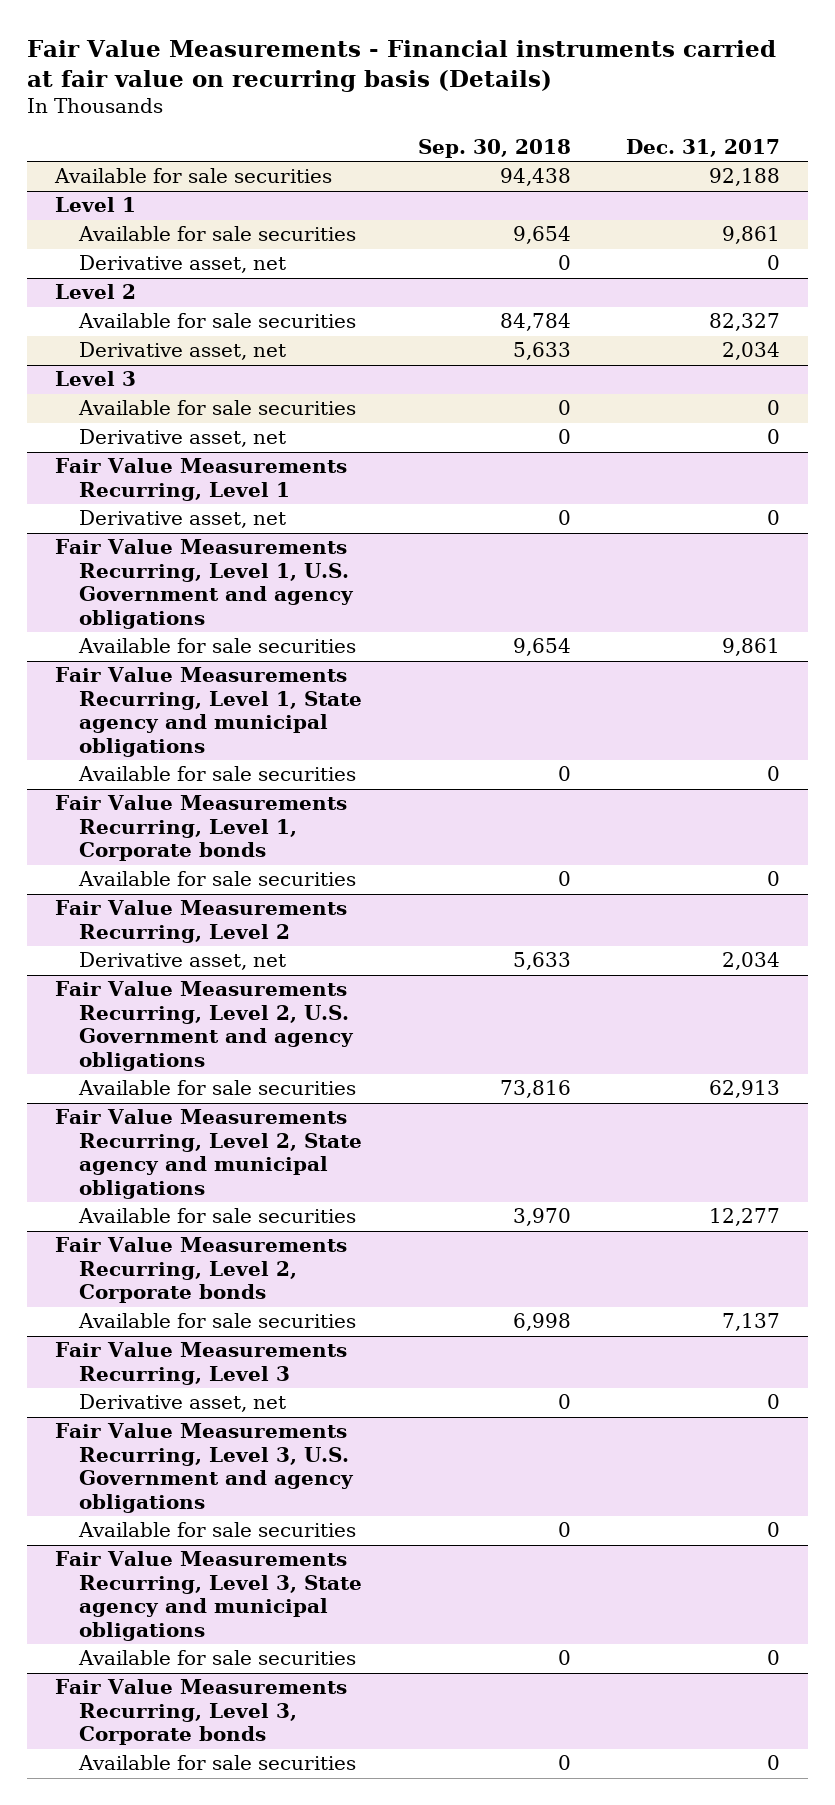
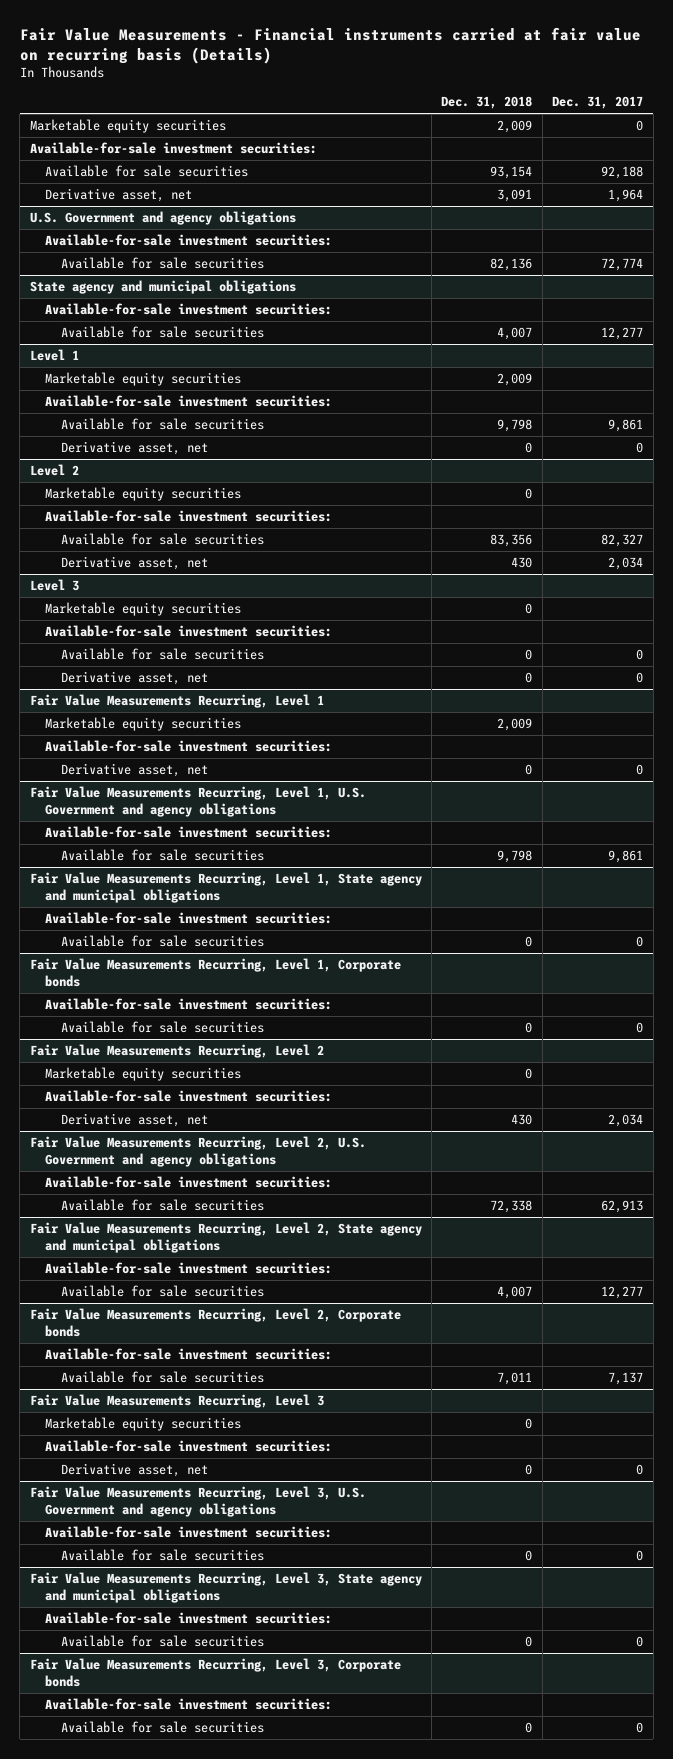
- | Sep. 30, 2018 | Dec. 31, 2017
+ | Dec. 31, 2018 | Dec. 31, 2017
+ Marketable equity securities | 2,009 | 0
+ Available-for-sale investment securities:
+ Derivative asset, net | 3,091 | 1,964
+ U.S. Government and agency obligations
+ Available-for-sale investment securities:
+ Available for sale securities | 82,136 | 72,774
+ State agency and municipal obligations
+ Available-for-sale investment securities:
+ Available for sale securities | 4,007 | 12,277
@ Level 1
+ Marketable equity securities | 2,009 |
+ Available-for-sale investment securities:
@ Level 2
+ Marketable equity securities | 0 |
+ Available-for-sale investment securities:
@ Level 3
+ Marketable equity securities | 0 |
+ Available-for-sale investment securities:
@ Fair Value Measurements Recurring, Level 1
+ Marketable equity securities | 2,009 |
+ Available-for-sale investment securities:
@ Fair Value Measurements Recurring, Level 1, U.S. Government and agency obligations
+ Available-for-sale investment securities:
@ Fair Value Measurements Recurring, Level 1, State agency and municipal obligations
+ Available-for-sale investment securities:
@ Fair Value Measurements Recurring, Level 1, Corporate bonds
+ Available-for-sale investment securities:
@ Fair Value Measurements Recurring, Level 2
+ Marketable equity securities | 0 |
+ Available-for-sale investment securities:
@ Fair Value Measurements Recurring, Level 2, U.S. Government and agency obligations
+ Available-for-sale investment securities:
@ Fair Value Measurements Recurring, Level 2, State agency and municipal obligations
+ Available-for-sale investment securities:
@ Fair Value Measurements Recurring, Level 2, Corporate bonds
+ Available-for-sale investment securities:
@ Fair Value Measurements Recurring, Level 3
+ Marketable equity securities | 0 |
+ Available-for-sale investment securities:
@ Fair Value Measurements Recurring, Level 3, U.S. Government and agency obligations
+ Available-for-sale investment securities:
@ Fair Value Measurements Recurring, Level 3, State agency and municipal obligations
+ Available-for-sale investment securities:
@ Fair Value Measurements Recurring, Level 3, Corporate bonds
+ Available-for-sale investment securities:

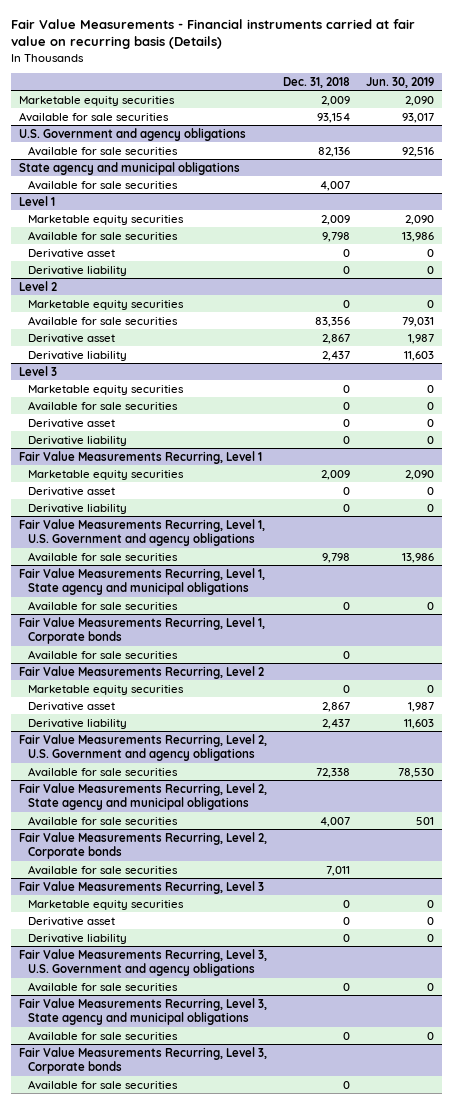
- | Dec. 31, 2018 | Dec. 31, 2017
+ | Dec. 31, 2018 | Jun. 30, 2019
- Available-for-sale investment securities:
- Derivative asset, net | 3,091 | 1,964
@ U.S. Government and agency obligations
- Available-for-sale investment securities:
@ State agency and municipal obligations
- Available-for-sale investment securities:
@ Level 1
- Available-for-sale investment securities:
- Derivative asset, net | 0 | 0
+ Derivative asset | 0 | 0
+ Derivative liability | 0 | 0
@ Level 2
- Available-for-sale investment securities:
- Derivative asset, net | 430 | 2,034
+ Derivative asset | 2,867 | 1,987
+ Derivative liability | 2,437 | 11,603
@ Level 3
- Available-for-sale investment securities:
- Derivative asset, net | 0 | 0
+ Derivative asset | 0 | 0
+ Derivative liability | 0 | 0
@ Fair Value Measurements Recurring, Level 1
- Available-for-sale investment securities:
- Derivative asset, net | 0 | 0
+ Derivative asset | 0 | 0
+ Derivative liability | 0 | 0
@ Fair Value Measurements Recurring, Level 1, U.S. Government and agency obligations
- Available-for-sale investment securities:
@ Fair Value Measurements Recurring, Level 1, State agency and municipal obligations
- Available-for-sale investment securities:
@ Fair Value Measurements Recurring, Level 1, Corporate bonds
- Available-for-sale investment securities:
@ Fair Value Measurements Recurring, Level 2
- Available-for-sale investment securities:
- Derivative asset, net | 430 | 2,034
+ Derivative asset | 2,867 | 1,987
+ Derivative liability | 2,437 | 11,603
@ Fair Value Measurements Recurring, Level 2, U.S. Government and agency obligations
- Available-for-sale investment securities:
@ Fair Value Measurements Recurring, Level 2, State agency and municipal obligations
- Available-for-sale investment securities:
@ Fair Value Measurements Recurring, Level 2, Corporate bonds
- Available-for-sale investment securities:
@ Fair Value Measurements Recurring, Level 3
- Available-for-sale investment securities:
- Derivative asset, net | 0 | 0
+ Derivative asset | 0 | 0
+ Derivative liability | 0 | 0
@ Fair Value Measurements Recurring, Level 3, U.S. Government and agency obligations
- Available-for-sale investment securities:
@ Fair Value Measurements Recurring, Level 3, State agency and municipal obligations
- Available-for-sale investment securities:
@ Fair Value Measurements Recurring, Level 3, Corporate bonds
- Available-for-sale investment securities:

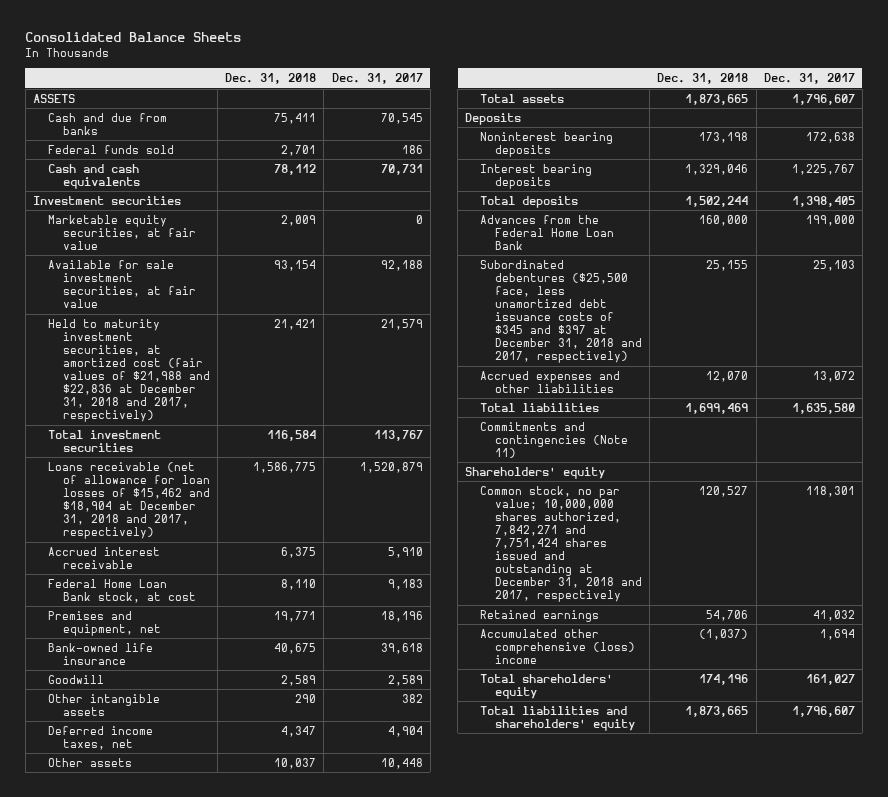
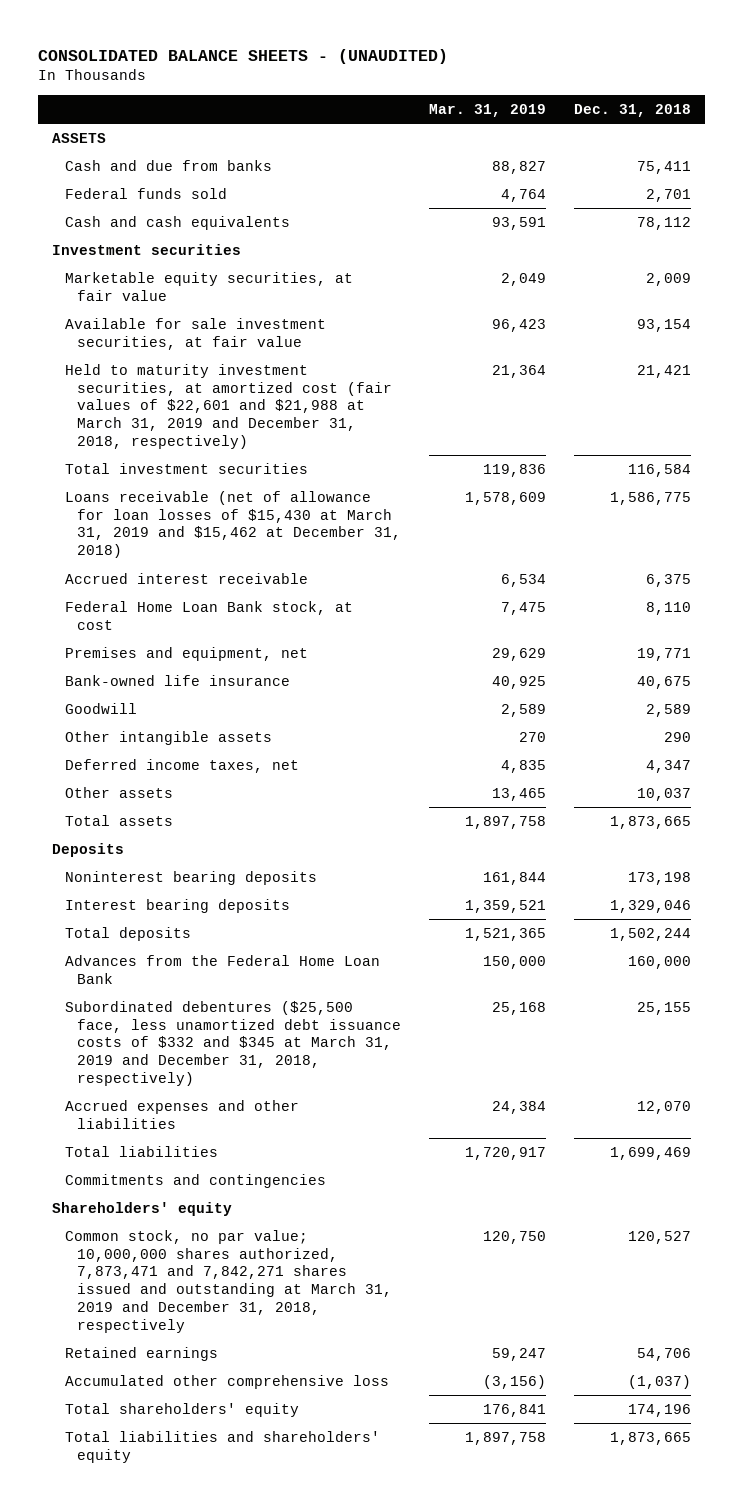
- Consolidated Balance Sheets
+ CONSOLIDATED BALANCE SHEETS - (UNAUDITED)
- | Dec. 31, 2018 | Dec. 31, 2017
+ | Mar. 31, 2019 | Dec. 31, 2018
- Held to maturity investment securities, at amortized cost (fair values of $21,988 and $22,836 at December 31, 2018 and 2017, respectively) | 21,421 | 21,579
+ Held to maturity investment securities, at amortized cost (fair values of $22,601 and $21,988 at March 31, 2019 and December 31, 2018, respectively) | 21,364 | 21,421
- Loans receivable (net of allowance for loan losses of $15,462 and $18,904 at December 31, 2018 and 2017, respectively) | 1,586,775 | 1,520,879
+ Loans receivable (net of allowance for loan losses of $15,430 at March 31, 2019 and $15,462 at December 31, 2018) | 1,578,609 | 1,586,775
- Subordinated debentures ($25,500 face, less unamortized debt issuance costs of $345 and $397 at December 31, 2018 and 2017, respectively) | 25,155 | 25,103
+ Subordinated debentures ($25,500 face, less unamortized debt issuance costs of $332 and $345 at March 31, 2019 and December 31, 2018, respectively) | 25,168 | 25,155
- Commitments and contingencies (Note 11)
+ Commitments and contingencies
- Common stock, no par value; 10,000,000 shares authorized, 7,842,271 and 7,751,424 shares issued and outstanding at December 31, 2018 and 2017, respectively | 120,527 | 118,301
+ Common stock, no par value; 10,000,000 shares authorized, 7,873,471 and 7,842,271 shares issued and outstanding at March 31, 2019 and December 31, 2018, respectively | 120,750 | 120,527
- Accumulated other comprehensive (loss) income | (1,037) | 1,694
+ Accumulated other comprehensive loss | (3,156) | (1,037)

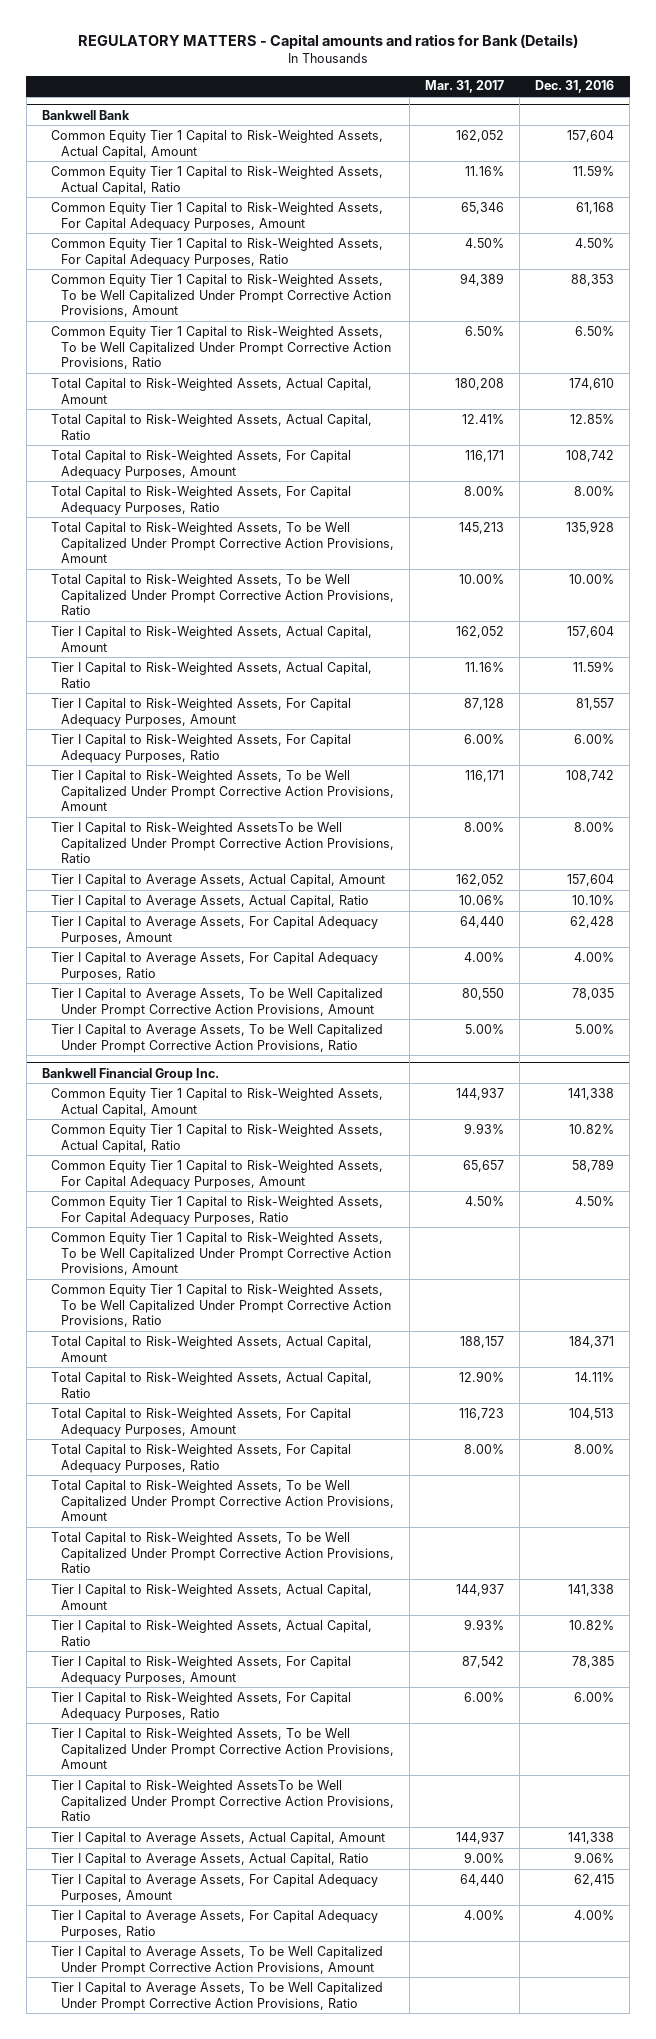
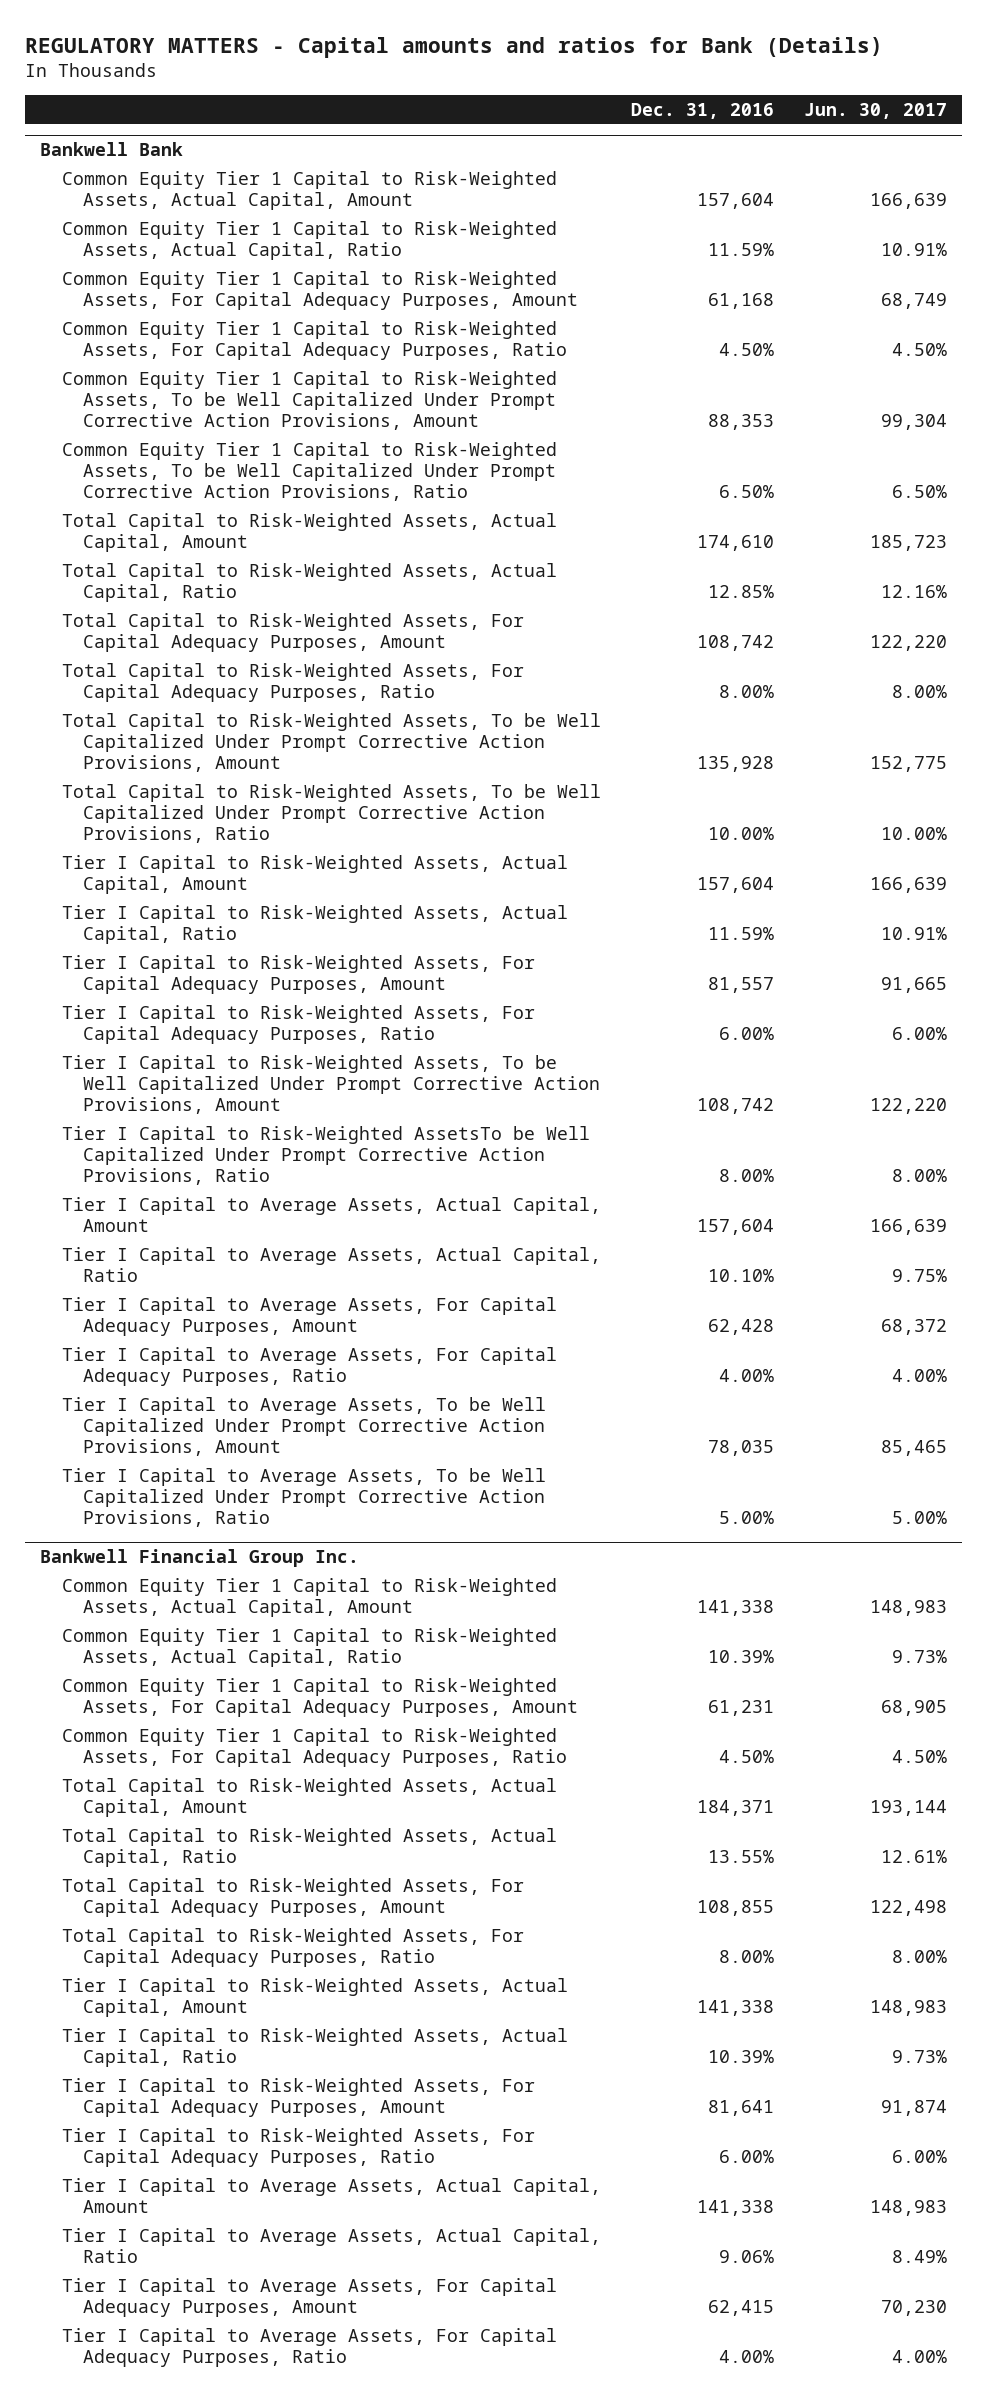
- | Mar. 31, 2017 | Dec. 31, 2016
+ | Dec. 31, 2016 | Jun. 30, 2017
@ Bankwell Financial Group Inc.
- Common Equity Tier 1 Capital to Risk-Weighted Assets, Actual Capital, Ratio | 9.93% | 10.82%
- Common Equity Tier 1 Capital to Risk-Weighted Assets, For Capital Adequacy Purposes, Amount | 65,657 | 58,789
+ Common Equity Tier 1 Capital to Risk-Weighted Assets, Actual Capital, Ratio | 10.39% | 9.73%
+ Common Equity Tier 1 Capital to Risk-Weighted Assets, For Capital Adequacy Purposes, Amount | 61,231 | 68,905
- Common Equity Tier 1 Capital to Risk-Weighted Assets, To be Well Capitalized Under Prompt Corrective Action Provisions, Amount
- Common Equity Tier 1 Capital to Risk-Weighted Assets, To be Well Capitalized Under Prompt Corrective Action Provisions, Ratio
- Total Capital to Risk-Weighted Assets, Actual Capital, Ratio | 12.90% | 14.11%
- Total Capital to Risk-Weighted Assets, For Capital Adequacy Purposes, Amount | 116,723 | 104,513
+ Total Capital to Risk-Weighted Assets, Actual Capital, Ratio | 13.55% | 12.61%
+ Total Capital to Risk-Weighted Assets, For Capital Adequacy Purposes, Amount | 108,855 | 122,498
- Total Capital to Risk-Weighted Assets, To be Well Capitalized Under Prompt Corrective Action Provisions, Amount
- Total Capital to Risk-Weighted Assets, To be Well Capitalized Under Prompt Corrective Action Provisions, Ratio
- Tier I Capital to Risk-Weighted Assets, Actual Capital, Ratio | 9.93% | 10.82%
- Tier I Capital to Risk-Weighted Assets, For Capital Adequacy Purposes, Amount | 87,542 | 78,385
+ Tier I Capital to Risk-Weighted Assets, Actual Capital, Ratio | 10.39% | 9.73%
+ Tier I Capital to Risk-Weighted Assets, For Capital Adequacy Purposes, Amount | 81,641 | 91,874
- Tier I Capital to Risk-Weighted Assets, To be Well Capitalized Under Prompt Corrective Action Provisions, Amount
- Tier I Capital to Risk-Weighted AssetsTo be Well Capitalized Under Prompt Corrective Action Provisions, Ratio
- Tier I Capital to Average Assets, To be Well Capitalized Under Prompt Corrective Action Provisions, Amount
- Tier I Capital to Average Assets, To be Well Capitalized Under Prompt Corrective Action Provisions, Ratio

